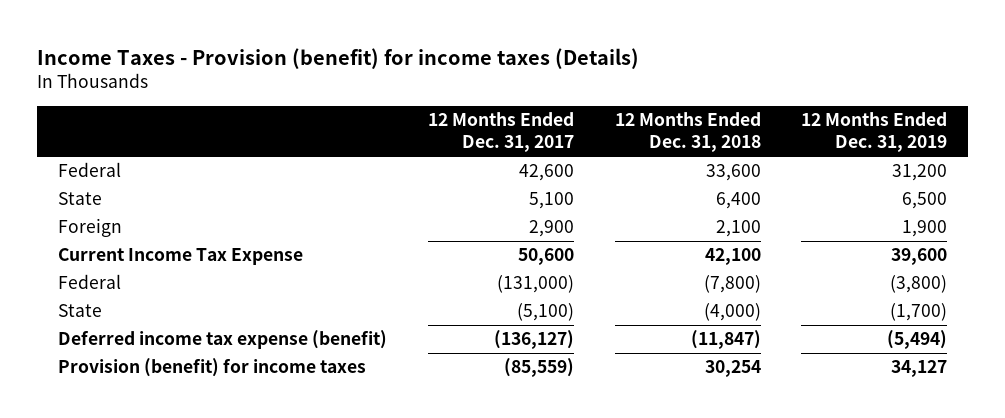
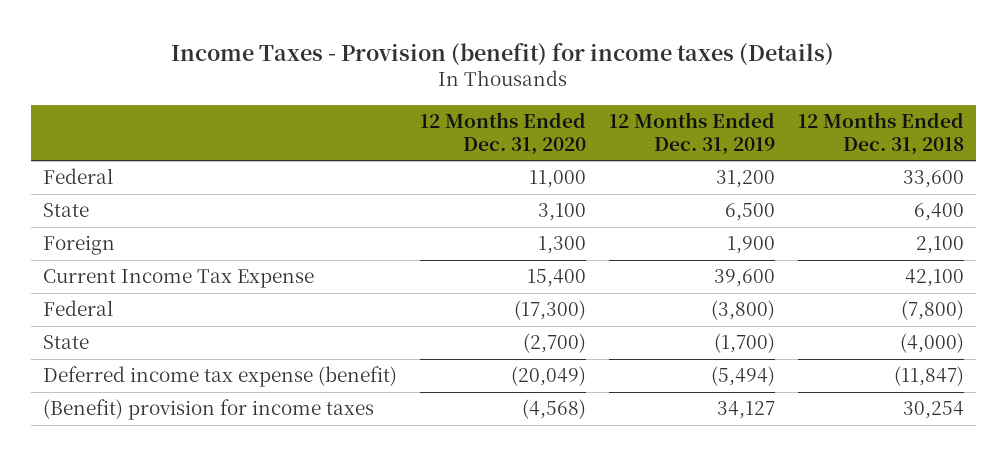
- | 12 Months Ended Dec. 31, 2017 | 12 Months Ended Dec. 31, 2018 | 12 Months Ended Dec. 31, 2019
+ | 12 Months Ended Dec. 31, 2020 | 12 Months Ended Dec. 31, 2019 | 12 Months Ended Dec. 31, 2018
- Provision (benefit) for income taxes | (85,559) | 30,254 | 34,127
+ (Benefit) provision for income taxes | (4,568) | 34,127 | 30,254

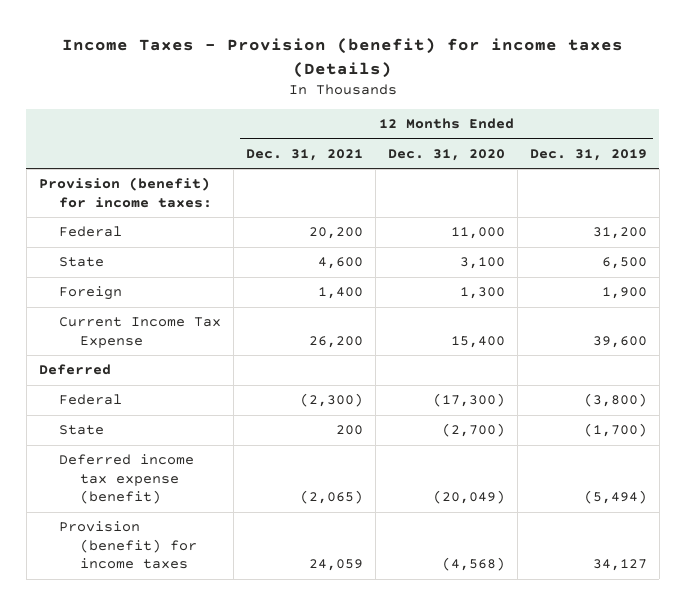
- | 12 Months Ended Dec. 31, 2020 | 12 Months Ended Dec. 31, 2019 | 12 Months Ended Dec. 31, 2018
+ | 12 Months Ended Dec. 31, 2021 | 12 Months Ended Dec. 31, 2020 | 12 Months Ended Dec. 31, 2019
+ Provision (benefit) for income taxes:
+ Deferred
- (Benefit) provision for income taxes | (4,568) | 34,127 | 30,254
+ Provision (benefit) for income taxes | 24,059 | (4,568) | 34,127

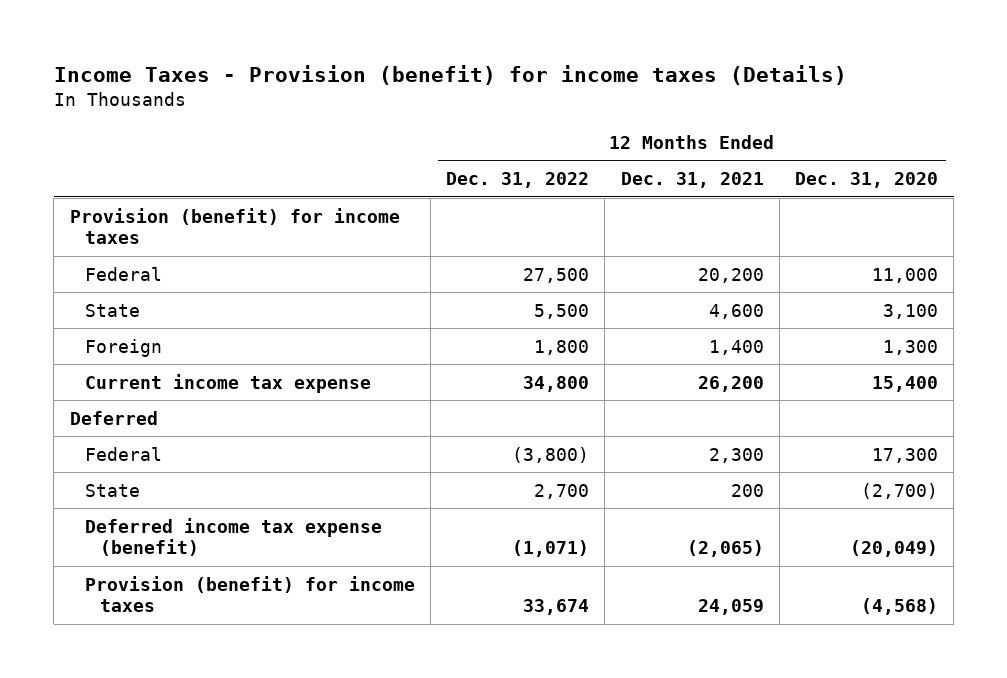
- | 12 Months Ended Dec. 31, 2021 | 12 Months Ended Dec. 31, 2020 | 12 Months Ended Dec. 31, 2019
+ | 12 Months Ended Dec. 31, 2022 | 12 Months Ended Dec. 31, 2021 | 12 Months Ended Dec. 31, 2020
- Provision (benefit) for income taxes:
+ Provision (benefit) for income taxes
- Current Income Tax Expense | 26,200 | 15,400 | 39,600
+ Current income tax expense | 34,800 | 26,200 | 15,400
- Federal | (2,300) | (17,300) | (3,800)
+ Federal | (3,800) | 2,300 | 17,300

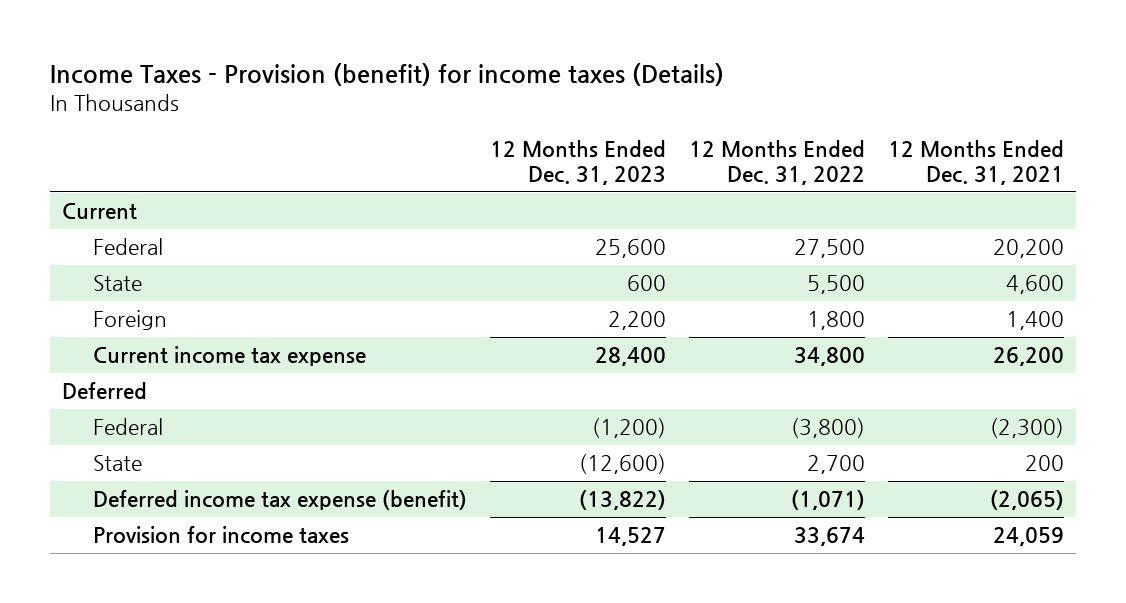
- | 12 Months Ended Dec. 31, 2022 | 12 Months Ended Dec. 31, 2021 | 12 Months Ended Dec. 31, 2020
+ | 12 Months Ended Dec. 31, 2023 | 12 Months Ended Dec. 31, 2022 | 12 Months Ended Dec. 31, 2021
- Provision (benefit) for income taxes
+ Current
- Federal | (3,800) | 2,300 | 17,300
+ Federal | (1,200) | (3,800) | (2,300)
- Provision (benefit) for income taxes | 33,674 | 24,059 | (4,568)
+ Provision for income taxes | 14,527 | 33,674 | 24,059

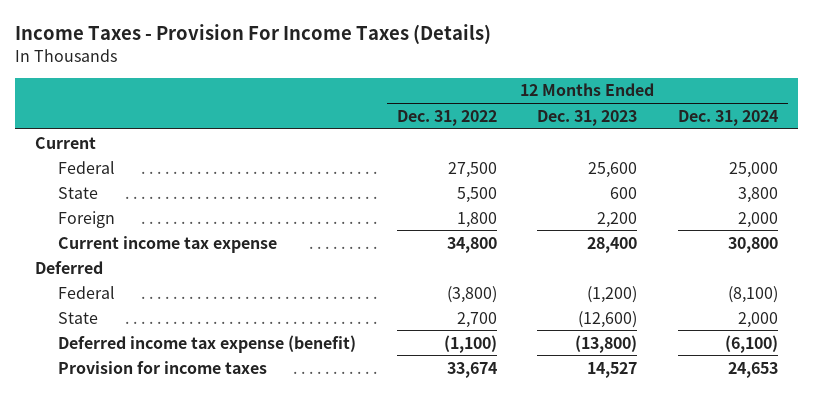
- Income Taxes - Provision (benefit) for income taxes (Details)
+ Income Taxes - Provision For Income Taxes (Details)
- | 12 Months Ended Dec. 31, 2023 | 12 Months Ended Dec. 31, 2022 | 12 Months Ended Dec. 31, 2021
+ | 12 Months Ended Dec. 31, 2022 | 12 Months Ended Dec. 31, 2023 | 12 Months Ended Dec. 31, 2024
- Deferred income tax expense (benefit) | (13,822) | (1,071) | (2,065)
+ Deferred income tax expense (benefit) | (1,100) | (13,800) | (6,100)

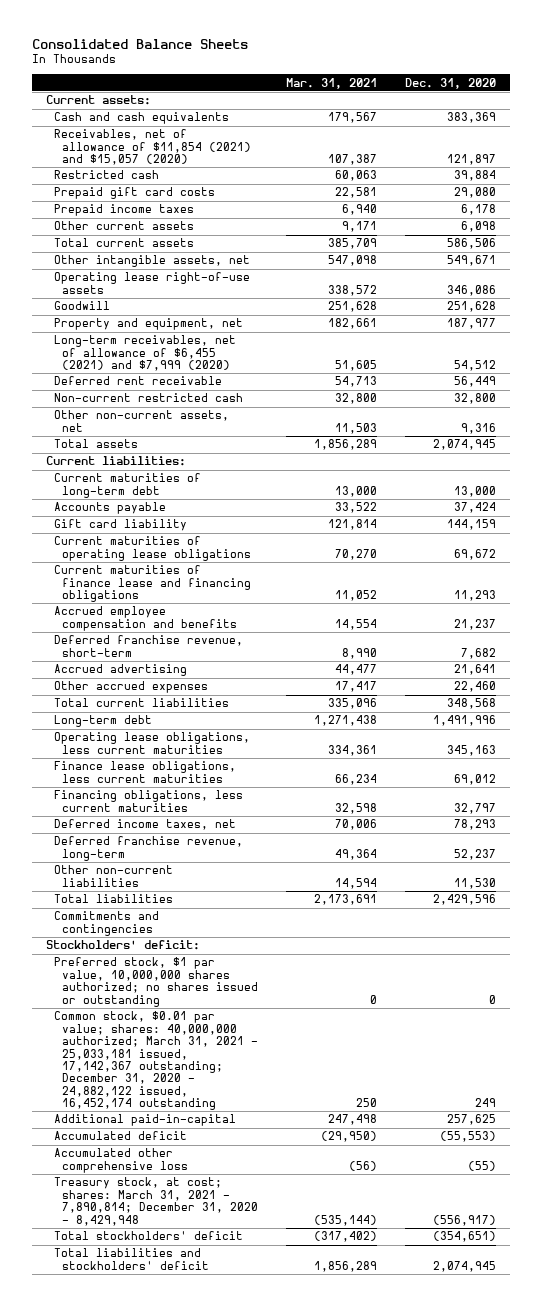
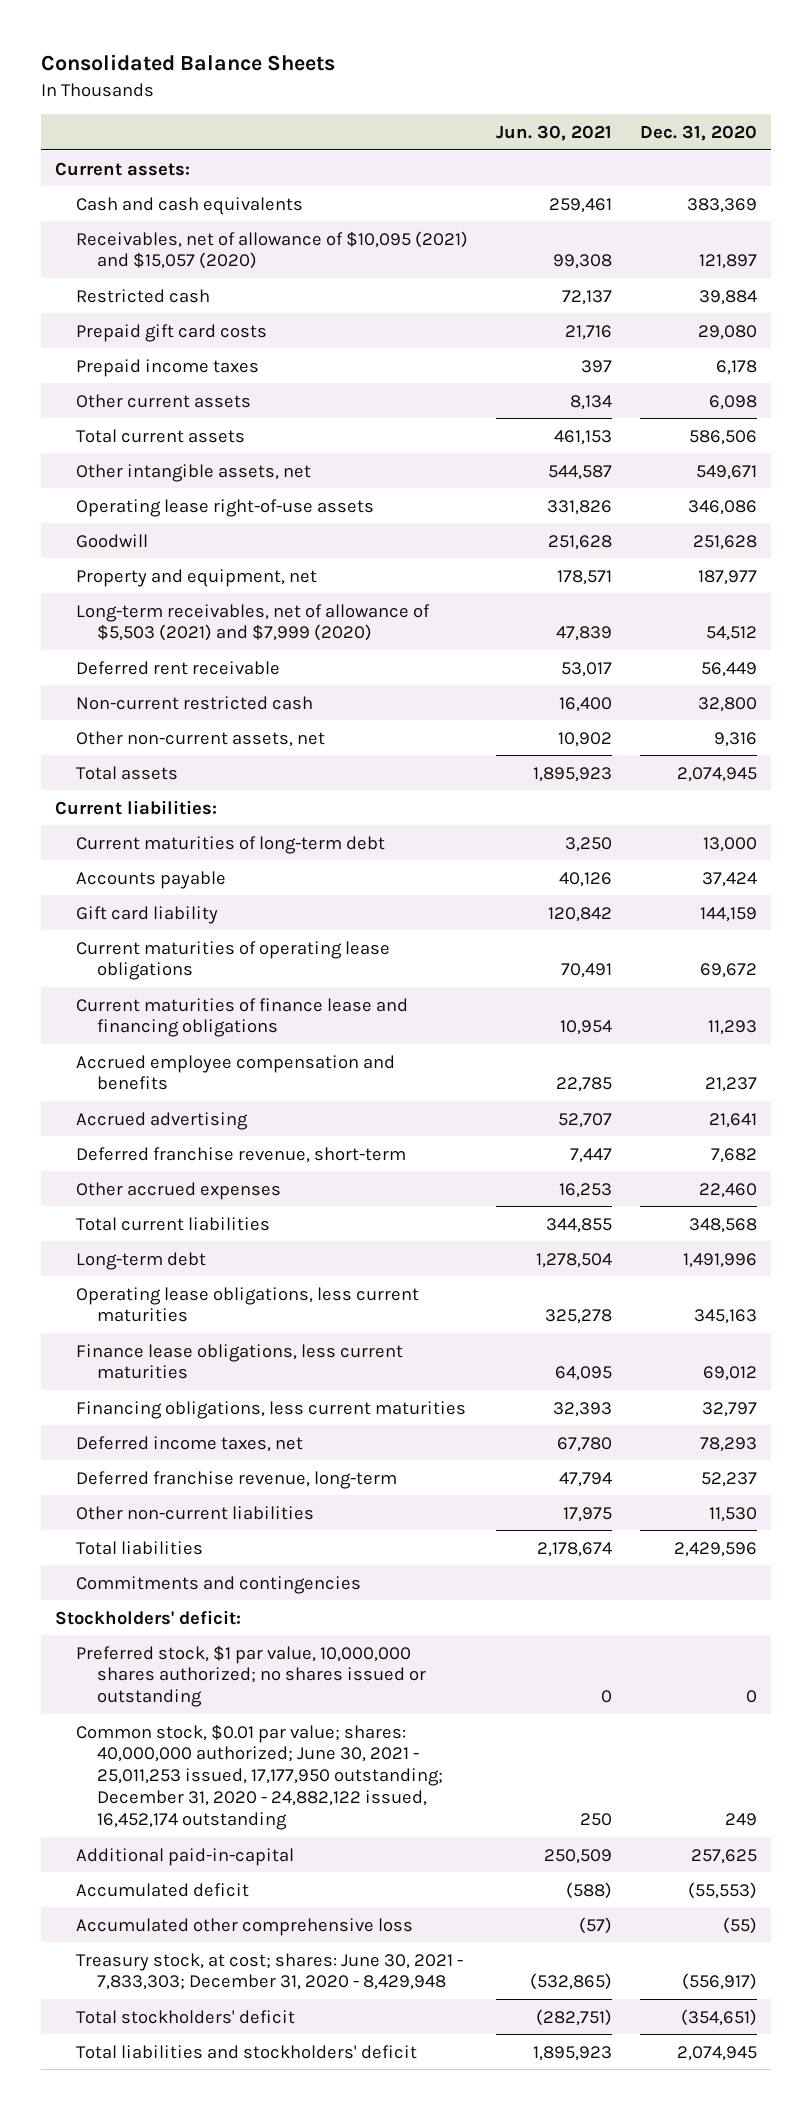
- | Mar. 31, 2021 | Dec. 31, 2020
+ | Jun. 30, 2021 | Dec. 31, 2020
- Receivables, net of allowance of $11,854 (2021) and $15,057 (2020) | 107,387 | 121,897
+ Receivables, net of allowance of $10,095 (2021) and $15,057 (2020) | 99,308 | 121,897
- Long-term receivables, net of allowance of $6,455 (2021) and $7,999 (2020) | 51,605 | 54,512
+ Long-term receivables, net of allowance of $5,503 (2021) and $7,999 (2020) | 47,839 | 54,512
moved down: Deferred franchise revenue, short-term | 7,447 | 7,682
- Common stock, $0.01 par value; shares: 40,000,000 authorized; March 31, 2021 - 25,033,181 issued, 17,142,367 outstanding; December 31, 2020 - 24,882,122 issued, 16,452,174 outstanding | 250 | 249
+ Common stock, $0.01 par value; shares: 40,000,000 authorized; June 30, 2021 - 25,011,253 issued, 17,177,950 outstanding; December 31, 2020 - 24,882,122 issued, 16,452,174 outstanding | 250 | 249
- Treasury stock, at cost; shares: March 31, 2021 - 7,890,814; December 31, 2020 - 8,429,948 | (535,144) | (556,917)
+ Treasury stock, at cost; shares: June 30, 2021 - 7,833,303; December 31, 2020 - 8,429,948 | (532,865) | (556,917)

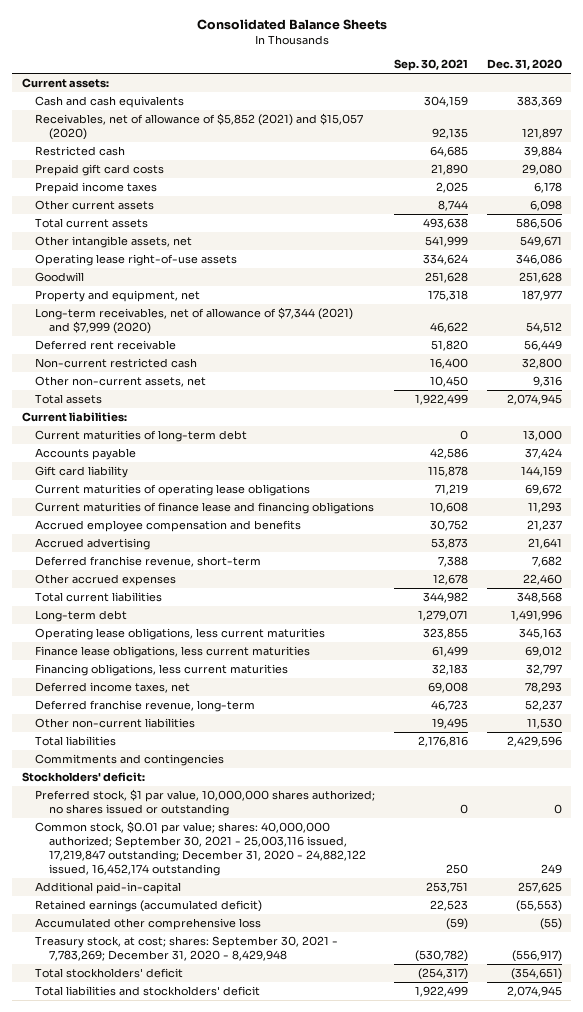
- | Jun. 30, 2021 | Dec. 31, 2020
+ | Sep. 30, 2021 | Dec. 31, 2020
- Receivables, net of allowance of $10,095 (2021) and $15,057 (2020) | 99,308 | 121,897
+ Receivables, net of allowance of $5,852 (2021) and $15,057 (2020) | 92,135 | 121,897
- Long-term receivables, net of allowance of $5,503 (2021) and $7,999 (2020) | 47,839 | 54,512
+ Long-term receivables, net of allowance of $7,344 (2021) and $7,999 (2020) | 46,622 | 54,512
- Common stock, $0.01 par value; shares: 40,000,000 authorized; June 30, 2021 - 25,011,253 issued, 17,177,950 outstanding; December 31, 2020 - 24,882,122 issued, 16,452,174 outstanding | 250 | 249
+ Common stock, $0.01 par value; shares: 40,000,000 authorized; September 30, 2021 - 25,003,116 issued, 17,219,847 outstanding; December 31, 2020 - 24,882,122 issued, 16,452,174 outstanding | 250 | 249
- Accumulated deficit | (588) | (55,553)
+ Retained earnings (accumulated deficit) | 22,523 | (55,553)
- Treasury stock, at cost; shares: June 30, 2021 - 7,833,303; December 31, 2020 - 8,429,948 | (532,865) | (556,917)
+ Treasury stock, at cost; shares: September 30, 2021 - 7,783,269; December 31, 2020 - 8,429,948 | (530,782) | (556,917)

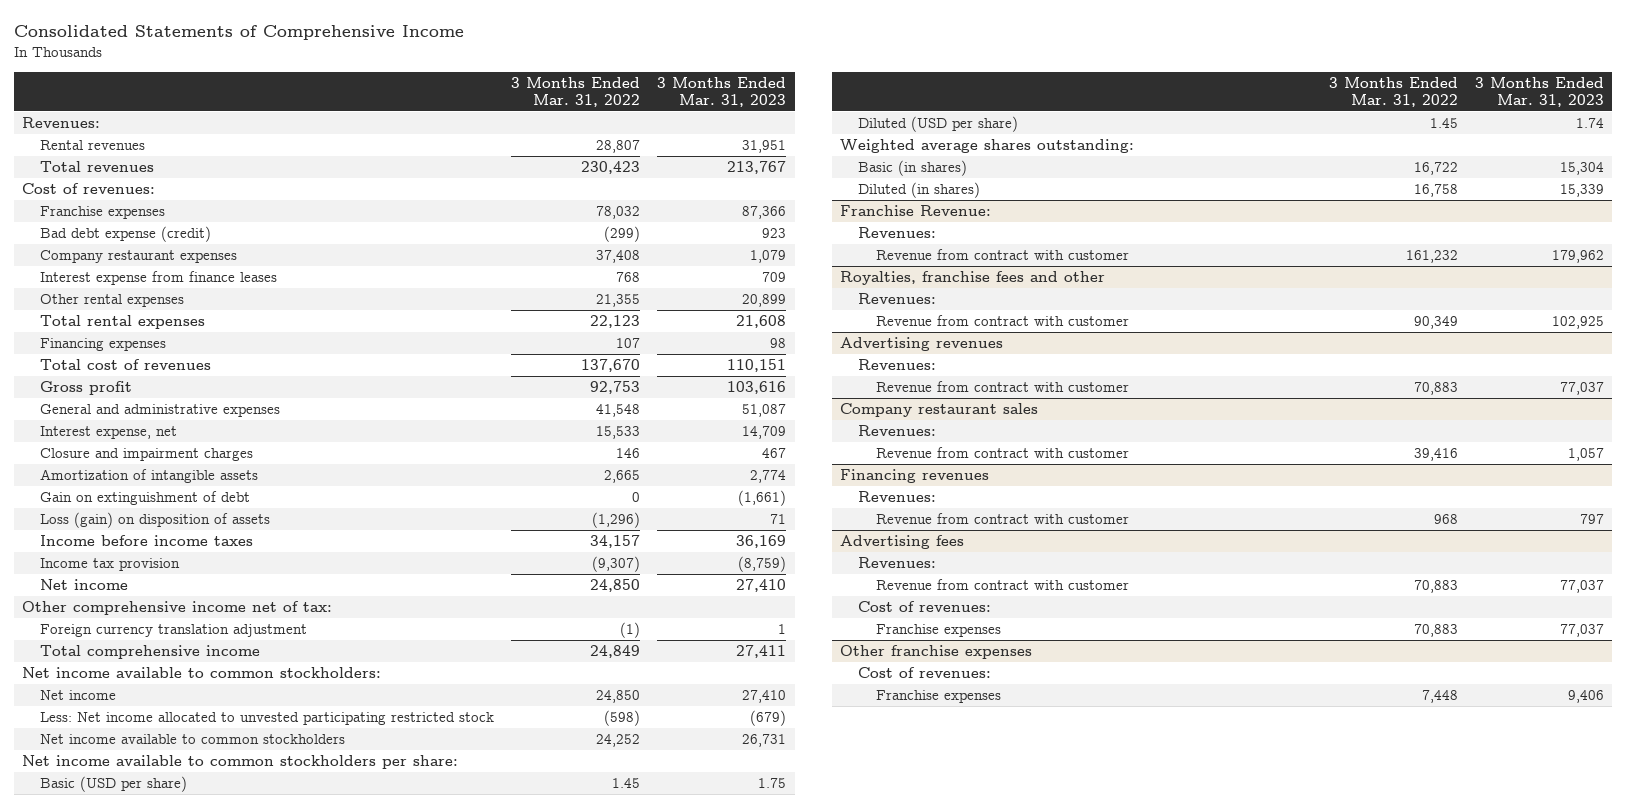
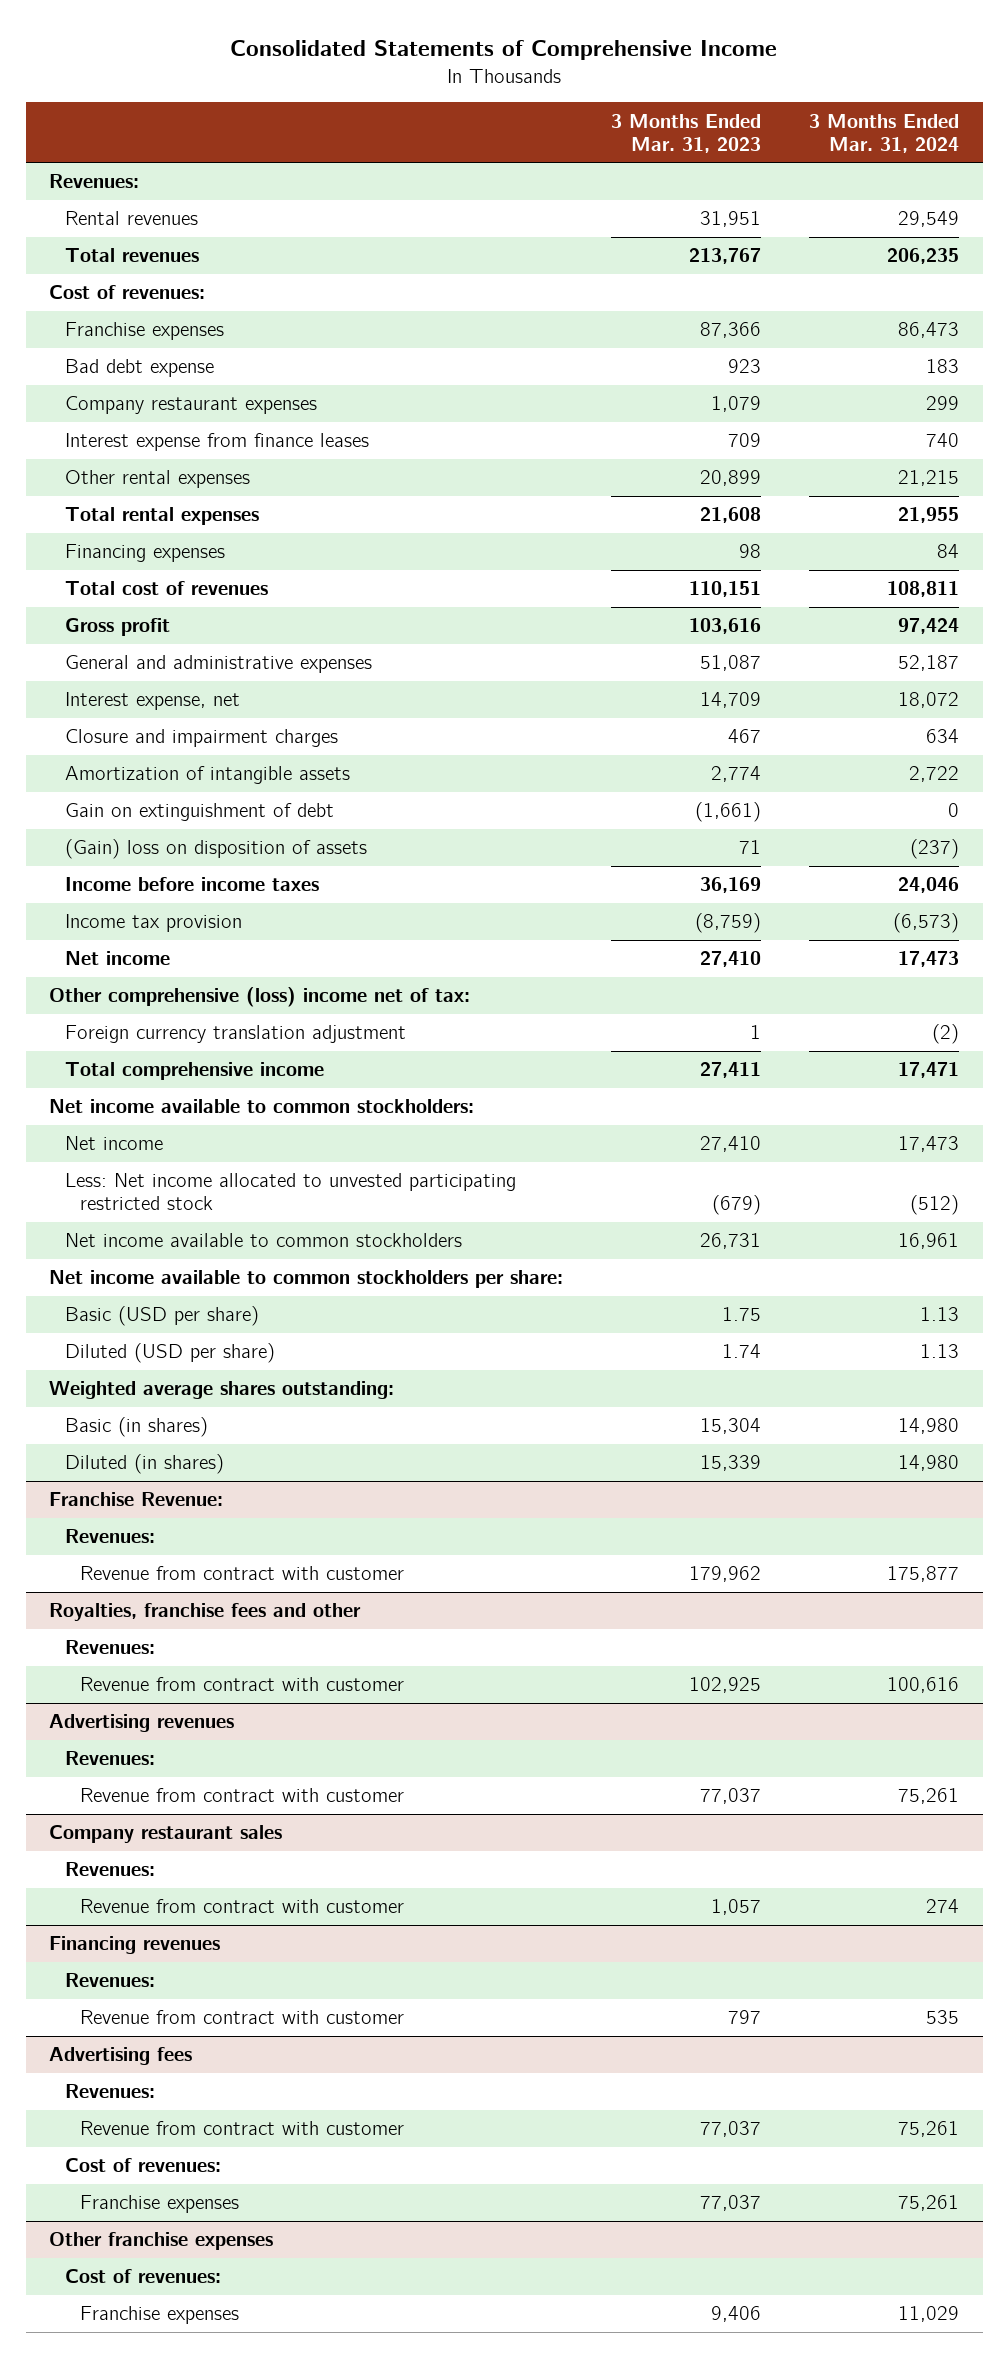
- | 3 Months Ended Mar. 31, 2022 | 3 Months Ended Mar. 31, 2023
+ | 3 Months Ended Mar. 31, 2023 | 3 Months Ended Mar. 31, 2024
- Bad debt expense (credit) | (299) | 923
+ Bad debt expense | 923 | 183
- Loss (gain) on disposition of assets | (1,296) | 71
+ (Gain) loss on disposition of assets | 71 | (237)
- Other comprehensive income net of tax:
+ Other comprehensive (loss) income net of tax:

